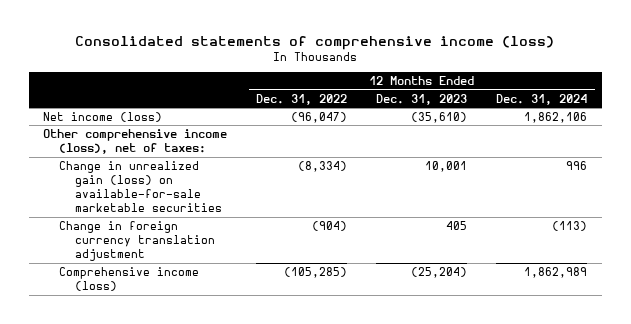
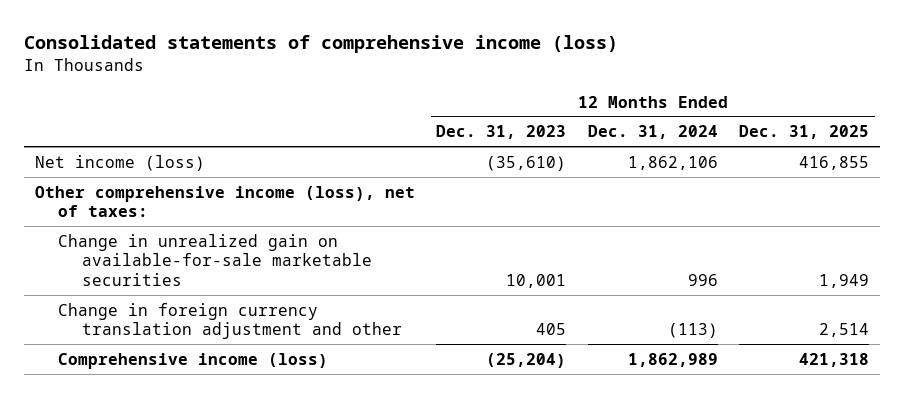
- | 12 Months Ended Dec. 31, 2022 | 12 Months Ended Dec. 31, 2023 | 12 Months Ended Dec. 31, 2024
+ | 12 Months Ended Dec. 31, 2023 | 12 Months Ended Dec. 31, 2024 | 12 Months Ended Dec. 31, 2025
- Change in unrealized gain (loss) on available-for-sale marketable securities | (8,334) | 10,001 | 996
- Change in foreign currency translation adjustment | (904) | 405 | (113)
+ Change in unrealized gain on available-for-sale marketable securities | 10,001 | 996 | 1,949
+ Change in foreign currency translation adjustment and other | 405 | (113) | 2,514

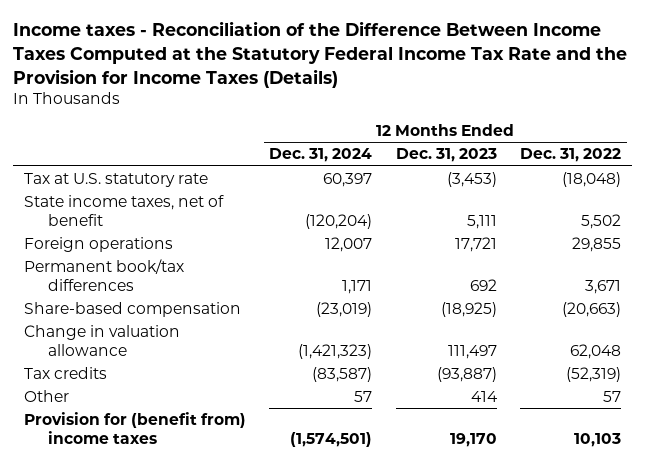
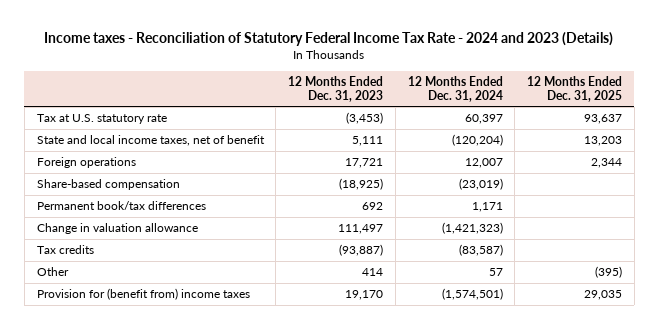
- Income taxes - Reconciliation of the Difference Between Income Taxes Computed at the Statutory Federal Income Tax Rate and the Provision for Income Taxes (Details)
+ Income taxes - Reconciliation of Statutory Federal Income Tax Rate - 2024 and 2023 (Details)
- | 12 Months Ended Dec. 31, 2024 | 12 Months Ended Dec. 31, 2023 | 12 Months Ended Dec. 31, 2022
+ | 12 Months Ended Dec. 31, 2023 | 12 Months Ended Dec. 31, 2024 | 12 Months Ended Dec. 31, 2025
- State income taxes, net of benefit | (120,204) | 5,111 | 5,502
+ State and local income taxes, net of benefit | 5,111 | (120,204) | 13,203
moved down: Permanent book/tax differences | 692 | 1,171 |

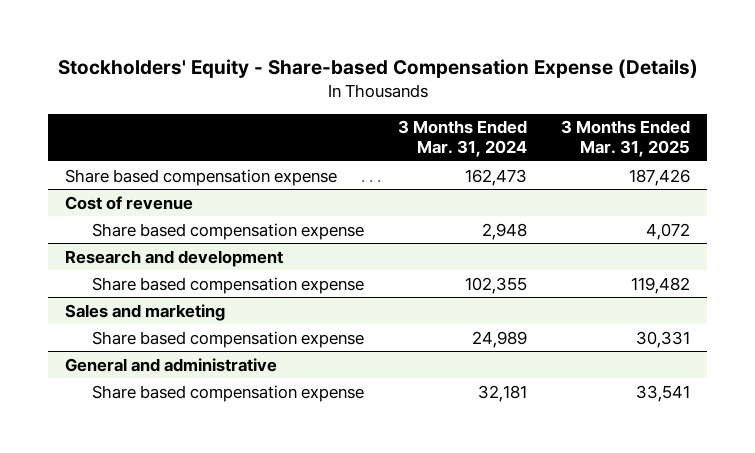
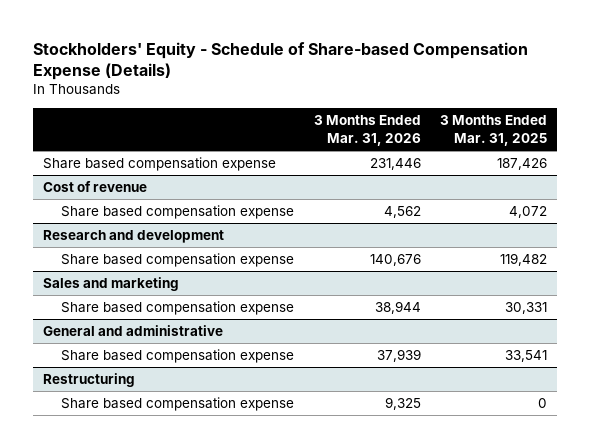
- Stockholders' Equity - Share-based Compensation Expense (Details)
+ Stockholders' Equity - Schedule of Share-based Compensation Expense (Details)
- | 3 Months Ended Mar. 31, 2024 | 3 Months Ended Mar. 31, 2025
+ | 3 Months Ended Mar. 31, 2026 | 3 Months Ended Mar. 31, 2025
+ Restructuring
+ Share based compensation expense | 9,325 | 0

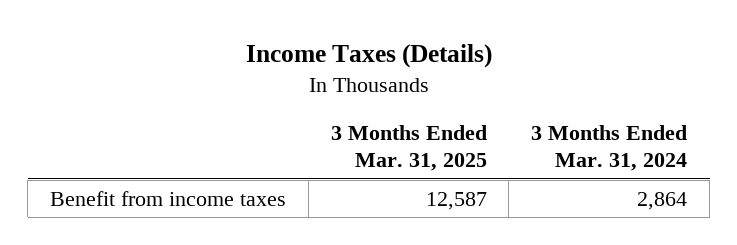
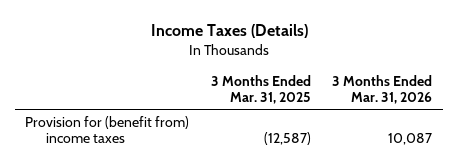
- | 3 Months Ended Mar. 31, 2025 | 3 Months Ended Mar. 31, 2024
+ | 3 Months Ended Mar. 31, 2025 | 3 Months Ended Mar. 31, 2026
- Benefit from income taxes | 12,587 | 2,864
+ Provision for (benefit from) income taxes | (12,587) | 10,087

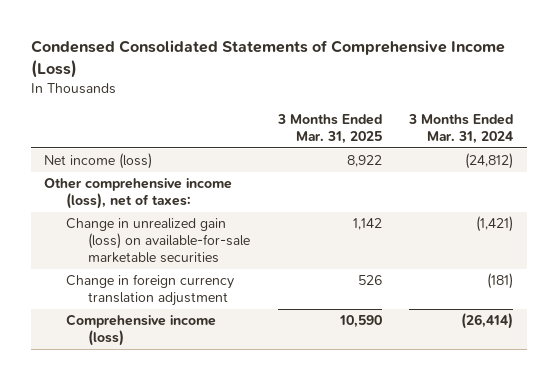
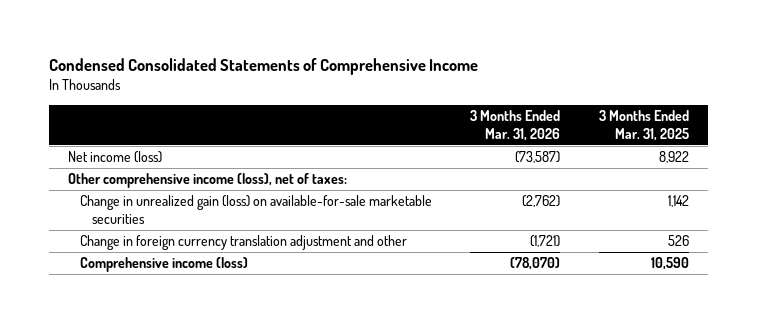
- Condensed Consolidated Statements of Comprehensive Income (Loss)
+ Condensed Consolidated Statements of Comprehensive Income
- | 3 Months Ended Mar. 31, 2025 | 3 Months Ended Mar. 31, 2024
+ | 3 Months Ended Mar. 31, 2026 | 3 Months Ended Mar. 31, 2025
- Change in foreign currency translation adjustment | 526 | (181)
+ Change in foreign currency translation adjustment and other | (1,721) | 526

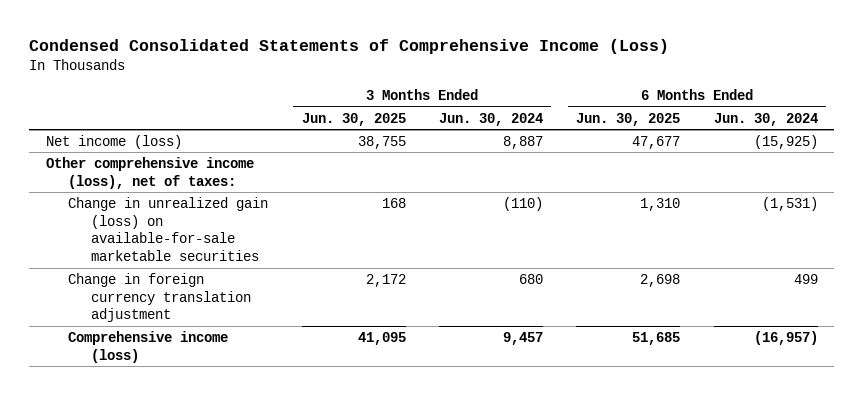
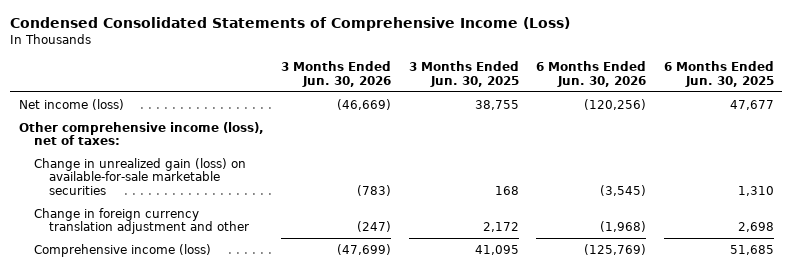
- | 3 Months Ended Jun. 30, 2025 | 3 Months Ended Jun. 30, 2024 | 6 Months Ended Jun. 30, 2025 | 6 Months Ended Jun. 30, 2024
+ | 3 Months Ended Jun. 30, 2026 | 3 Months Ended Jun. 30, 2025 | 6 Months Ended Jun. 30, 2026 | 6 Months Ended Jun. 30, 2025
- Change in foreign currency translation adjustment | 2,172 | 680 | 2,698 | 499
+ Change in foreign currency translation adjustment and other | (247) | 2,172 | (1,968) | 2,698

